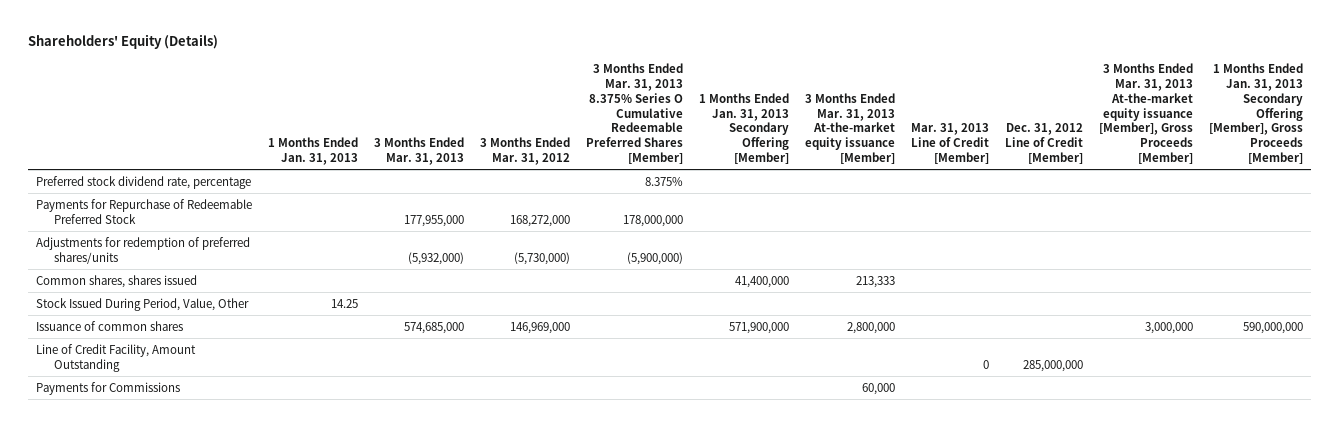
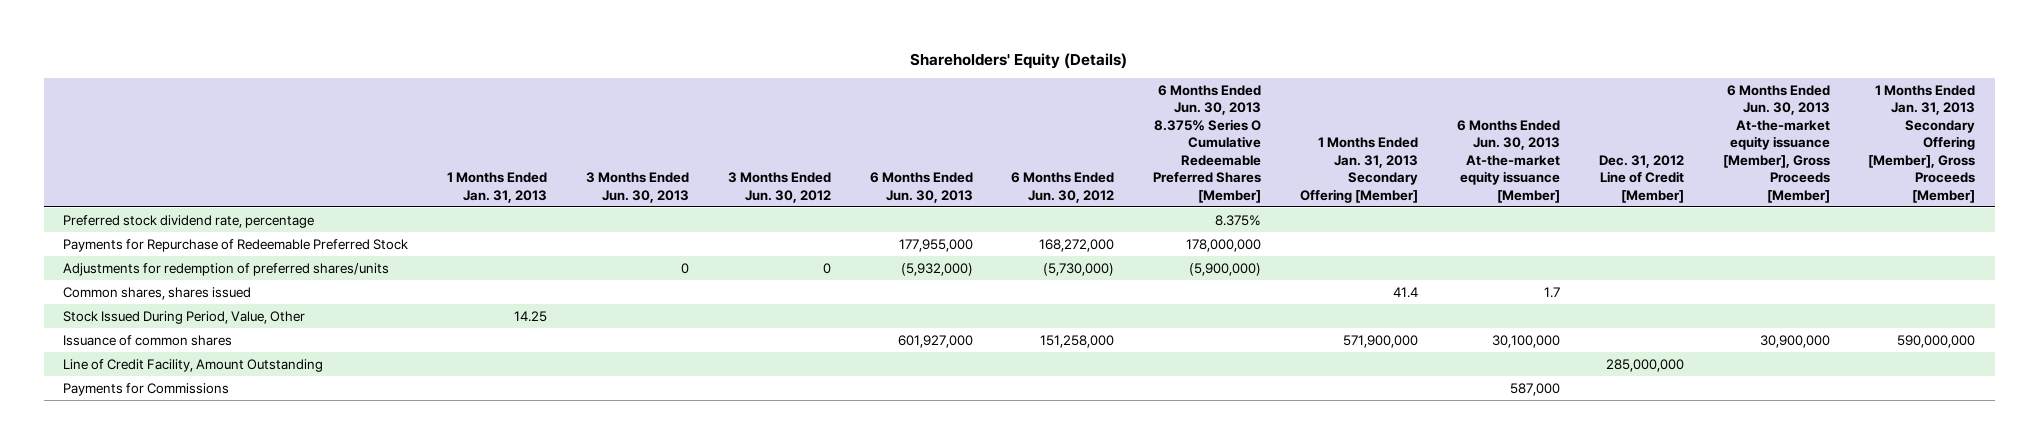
- | 1 Months Ended Jan. 31, 2013 | 3 Months Ended Mar. 31, 2013 | 3 Months Ended Mar. 31, 2012 | 3 Months Ended Mar. 31, 2013 8.375% Series O Cumulative Redeemable Preferred Shares [Member] | 1 Months Ended Jan. 31, 2013 Secondary Offering [Member] | 3 Months Ended Mar. 31, 2013 At-the-market equity issuance [Member] | Mar. 31, 2013 Line of Credit [Member] | Dec. 31, 2012 Line of Credit [Member] | 3 Months Ended Mar. 31, 2013 At-the-market equity issuance [Member], Gross Proceeds [Member] | 1 Months Ended Jan. 31, 2013 Secondary Offering [Member], Gross Proceeds [Member]
+ | 1 Months Ended Jan. 31, 2013 | 3 Months Ended Jun. 30, 2013 | 3 Months Ended Jun. 30, 2012 | 6 Months Ended Jun. 30, 2013 | 6 Months Ended Jun. 30, 2012 | 6 Months Ended Jun. 30, 2013 8.375% Series O Cumulative Redeemable Preferred Shares [Member] | 1 Months Ended Jan. 31, 2013 Secondary Offering [Member] | 6 Months Ended Jun. 30, 2013 At-the-market equity issuance [Member] | Dec. 31, 2012 Line of Credit [Member] | 6 Months Ended Jun. 30, 2013 At-the-market equity issuance [Member], Gross Proceeds [Member] | 1 Months Ended Jan. 31, 2013 Secondary Offering [Member], Gross Proceeds [Member]
- Common shares, shares issued | | | | | 41,400,000 | 213,333 | | | |
+ Common shares, shares issued | | | | | | | 41.4 | 1.7 | | |

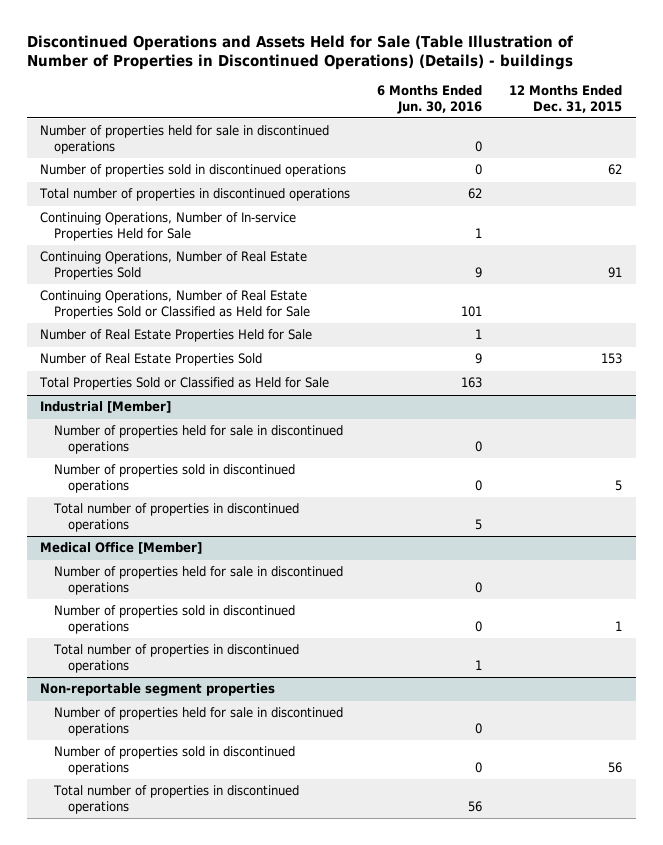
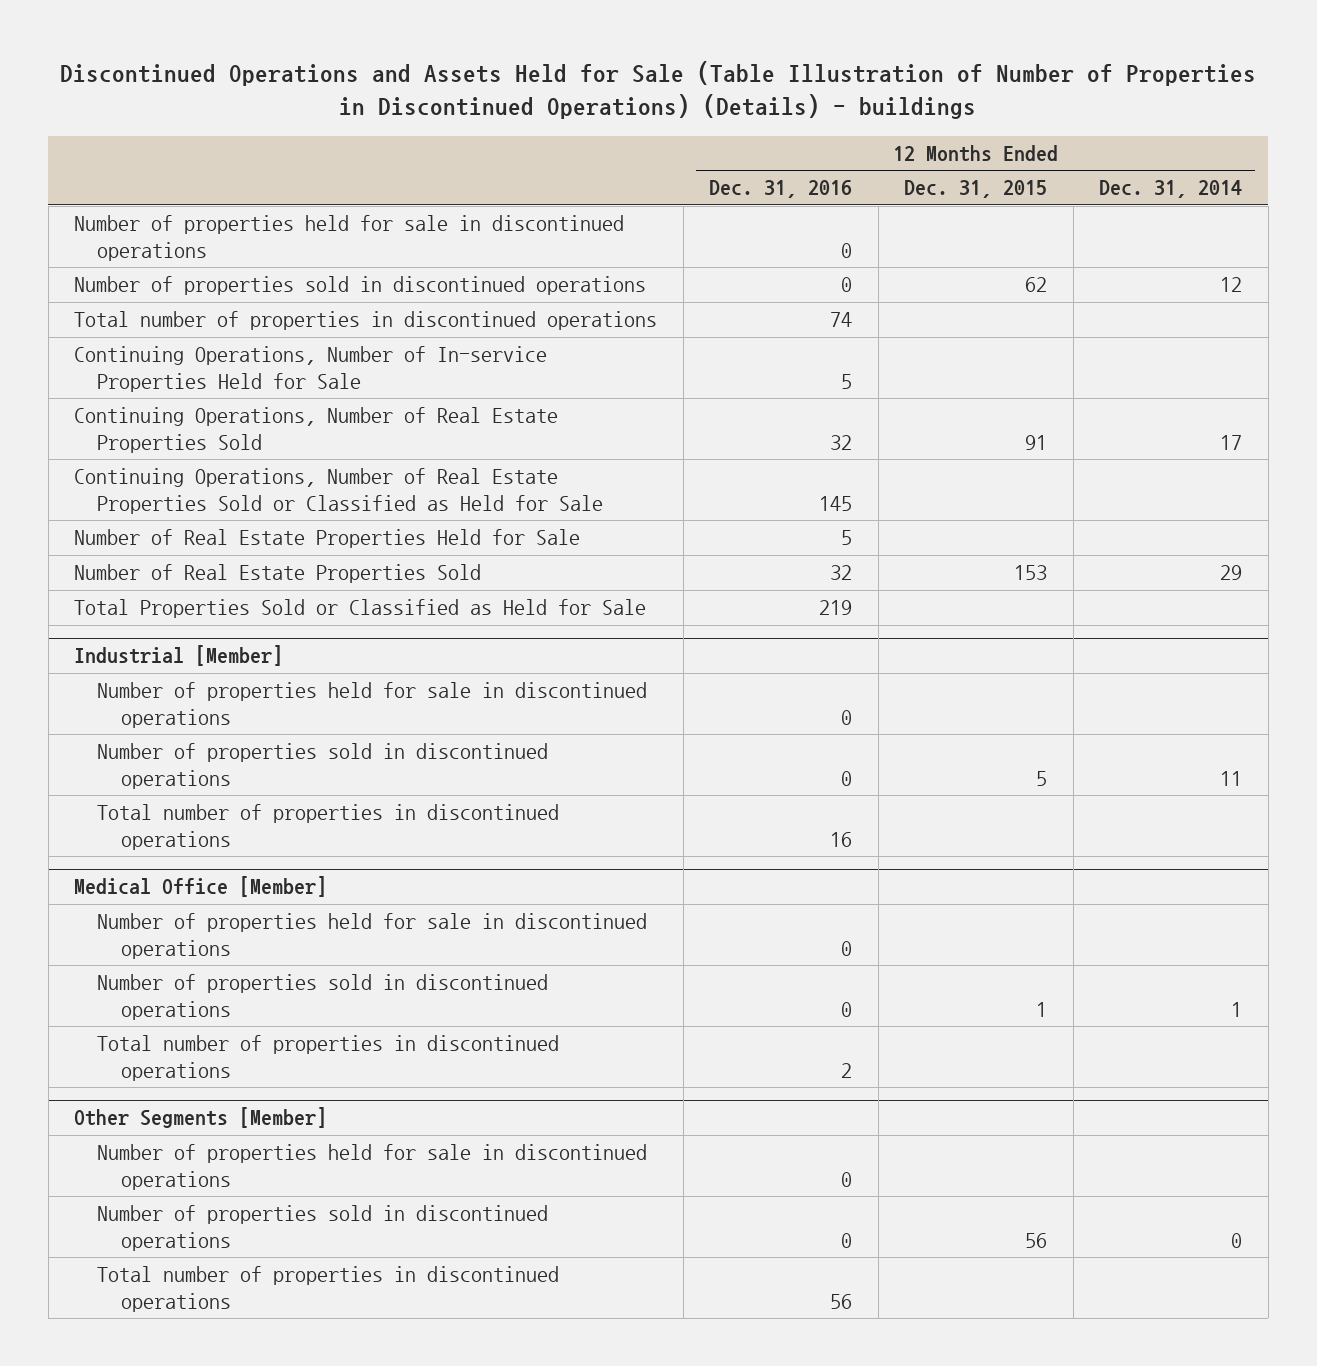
- | 6 Months Ended Jun. 30, 2016 | 12 Months Ended Dec. 31, 2015
+ | 12 Months Ended Dec. 31, 2016 | 12 Months Ended Dec. 31, 2015 | 12 Months Ended Dec. 31, 2014
- Non-reportable segment properties
+ Other Segments [Member]

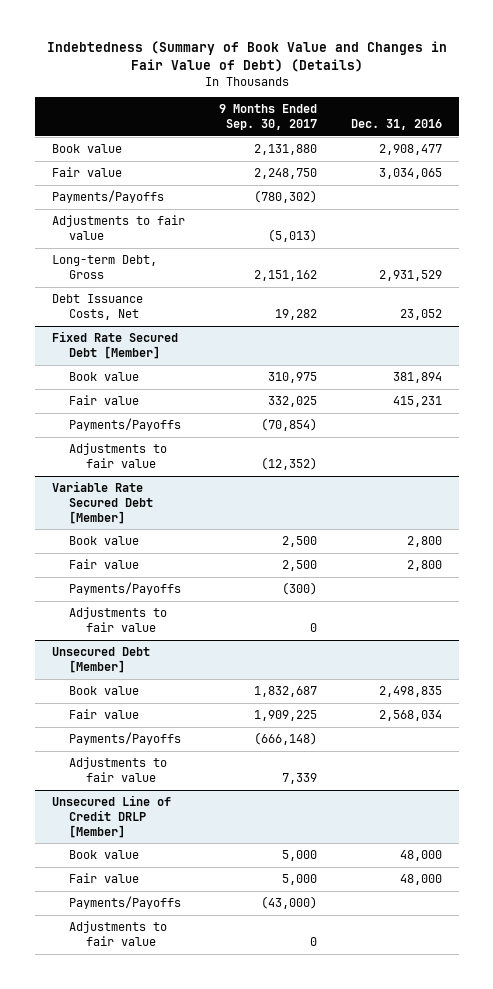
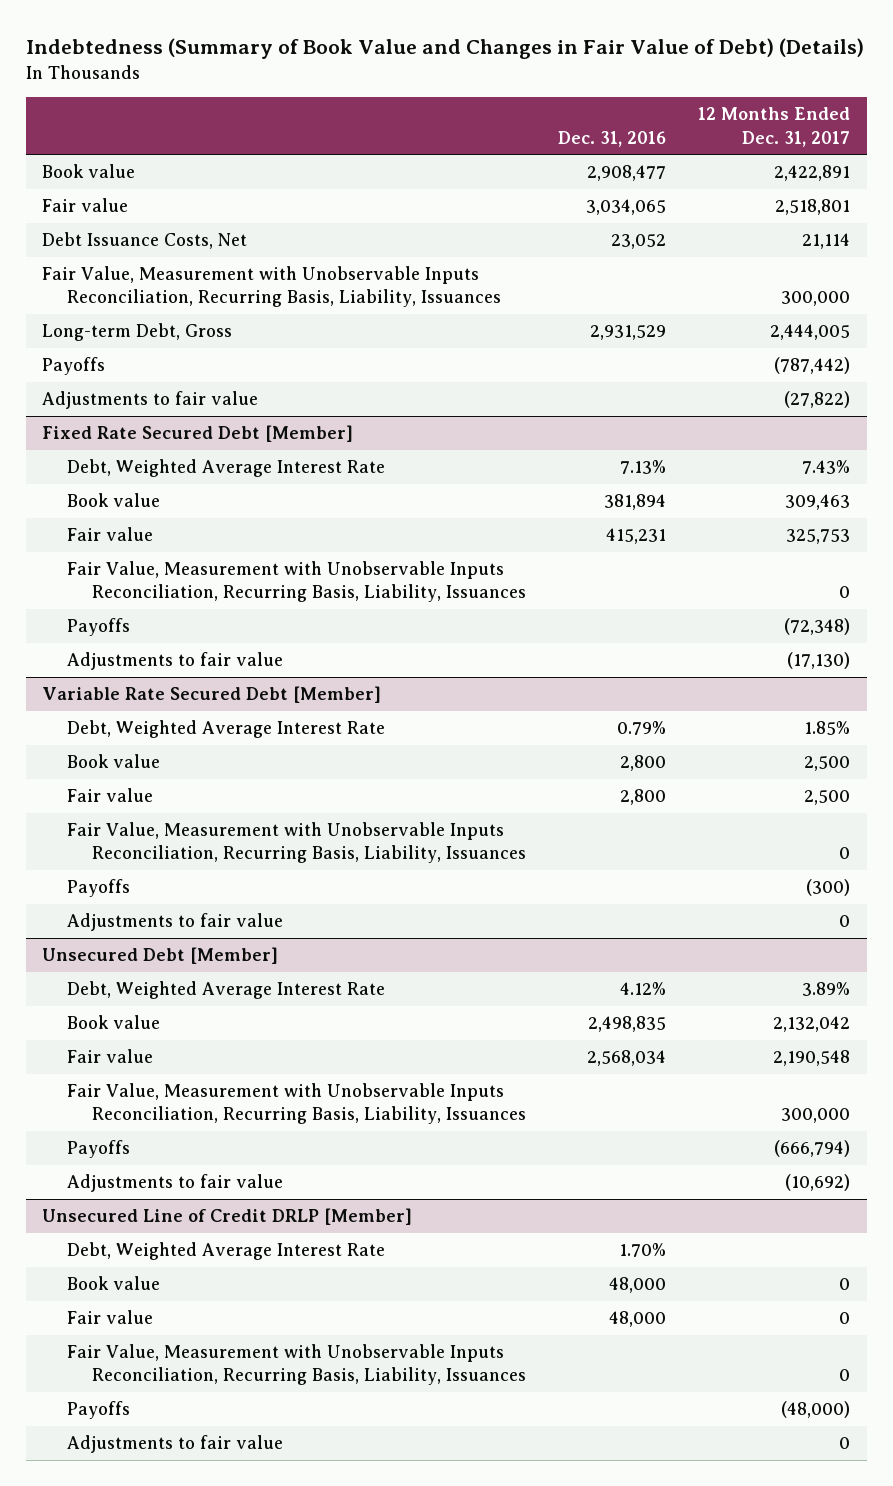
- | 9 Months Ended Sep. 30, 2017 | Dec. 31, 2016
+ | Dec. 31, 2016 | 12 Months Ended Dec. 31, 2017
- Payments/Payoffs | (780,302) |
+ Fair Value, Measurement with Unobservable Inputs Reconciliation, Recurring Basis, Liability, Issuances | | 300,000
moved down: Long-term Debt, Gross | 2,931,529 | 2,444,005
+ Payoffs | | (787,442)
moved down: Adjustments to fair value | | (27,822)
@ Fixed Rate Secured Debt [Member]
+ Debt, Weighted Average Interest Rate | 7.13% | 7.43%
- Payments/Payoffs | (70,854) |
+ Fair Value, Measurement with Unobservable Inputs Reconciliation, Recurring Basis, Liability, Issuances | | 0
+ Payoffs | | (72,348)
@ Variable Rate Secured Debt [Member]
+ Debt, Weighted Average Interest Rate | 0.79% | 1.85%
- Payments/Payoffs | (300) |
+ Fair Value, Measurement with Unobservable Inputs Reconciliation, Recurring Basis, Liability, Issuances | | 0
+ Payoffs | | (300)
@ Unsecured Debt [Member]
+ Debt, Weighted Average Interest Rate | 4.12% | 3.89%
- Payments/Payoffs | (666,148) |
+ Fair Value, Measurement with Unobservable Inputs Reconciliation, Recurring Basis, Liability, Issuances | | 300,000
+ Payoffs | | (666,794)
@ Unsecured Line of Credit DRLP [Member]
+ Debt, Weighted Average Interest Rate | 1.70% |
- Payments/Payoffs | (43,000) |
+ Fair Value, Measurement with Unobservable Inputs Reconciliation, Recurring Basis, Liability, Issuances | | 0
+ Payoffs | | (48,000)

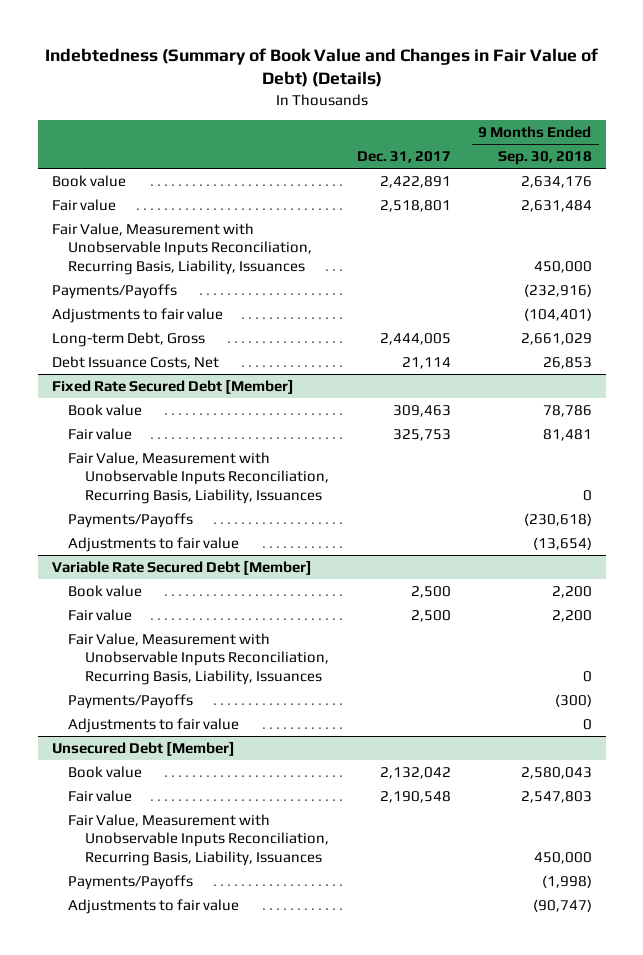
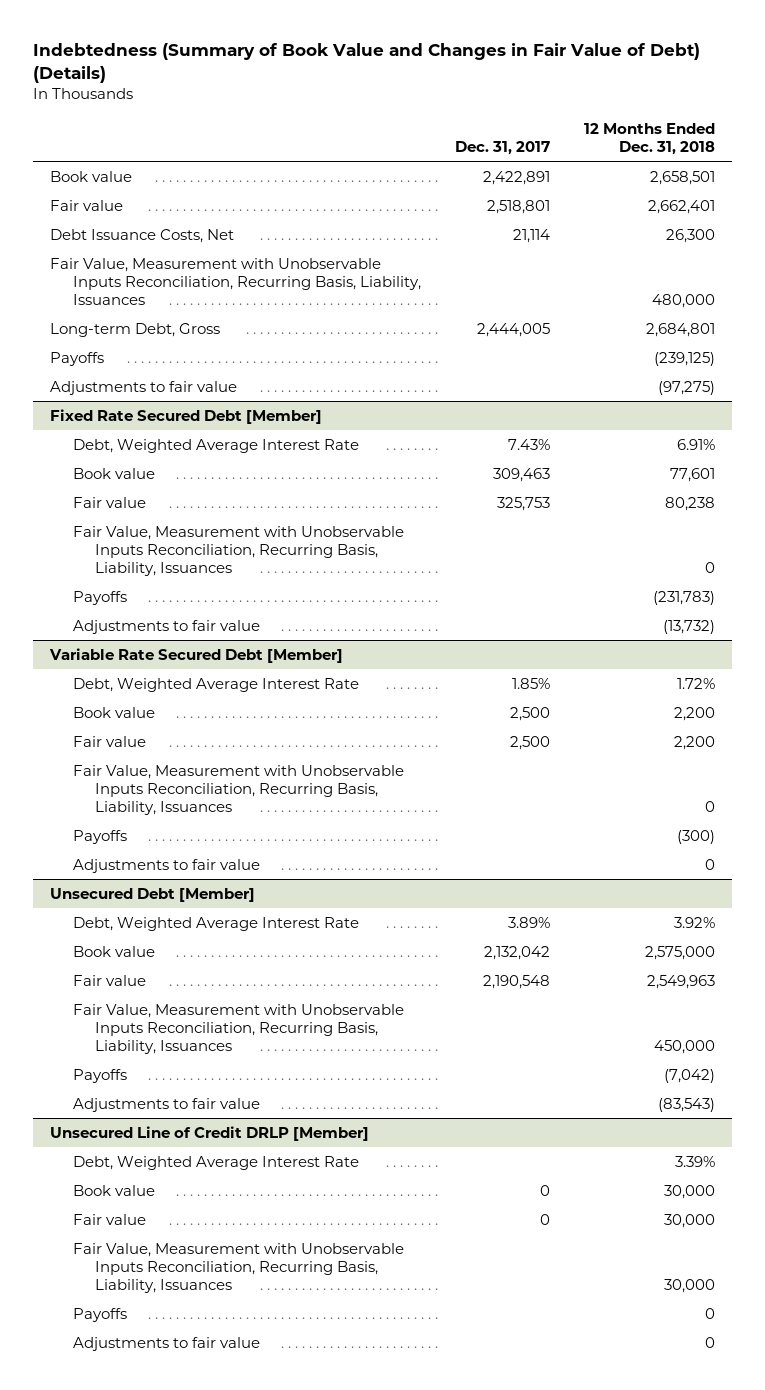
- | Dec. 31, 2017 | 9 Months Ended Sep. 30, 2018
+ | Dec. 31, 2017 | 12 Months Ended Dec. 31, 2018
moved up: Debt Issuance Costs, Net | 21,114 | 26,300
- Payments/Payoffs | | (232,916)
+ Payoffs | | (239,125)
moved down: Adjustments to fair value | | (97,275)
@ Fixed Rate Secured Debt [Member]
+ Debt, Weighted Average Interest Rate | 7.43% | 6.91%
- Payments/Payoffs | | (230,618)
+ Payoffs | | (231,783)
@ Variable Rate Secured Debt [Member]
+ Debt, Weighted Average Interest Rate | 1.85% | 1.72%
- Payments/Payoffs | | (300)
+ Payoffs | | (300)
@ Unsecured Debt [Member]
+ Debt, Weighted Average Interest Rate | 3.89% | 3.92%
- Payments/Payoffs | | (1,998)
+ Payoffs | | (7,042)
+ Unsecured Line of Credit DRLP [Member]
+ Debt, Weighted Average Interest Rate | | 3.39%
+ Book value | 0 | 30,000
+ Fair value | 0 | 30,000
+ Fair Value, Measurement with Unobservable Inputs Reconciliation, Recurring Basis, Liability, Issuances | | 30,000
+ Payoffs | | 0
+ Adjustments to fair value | | 0

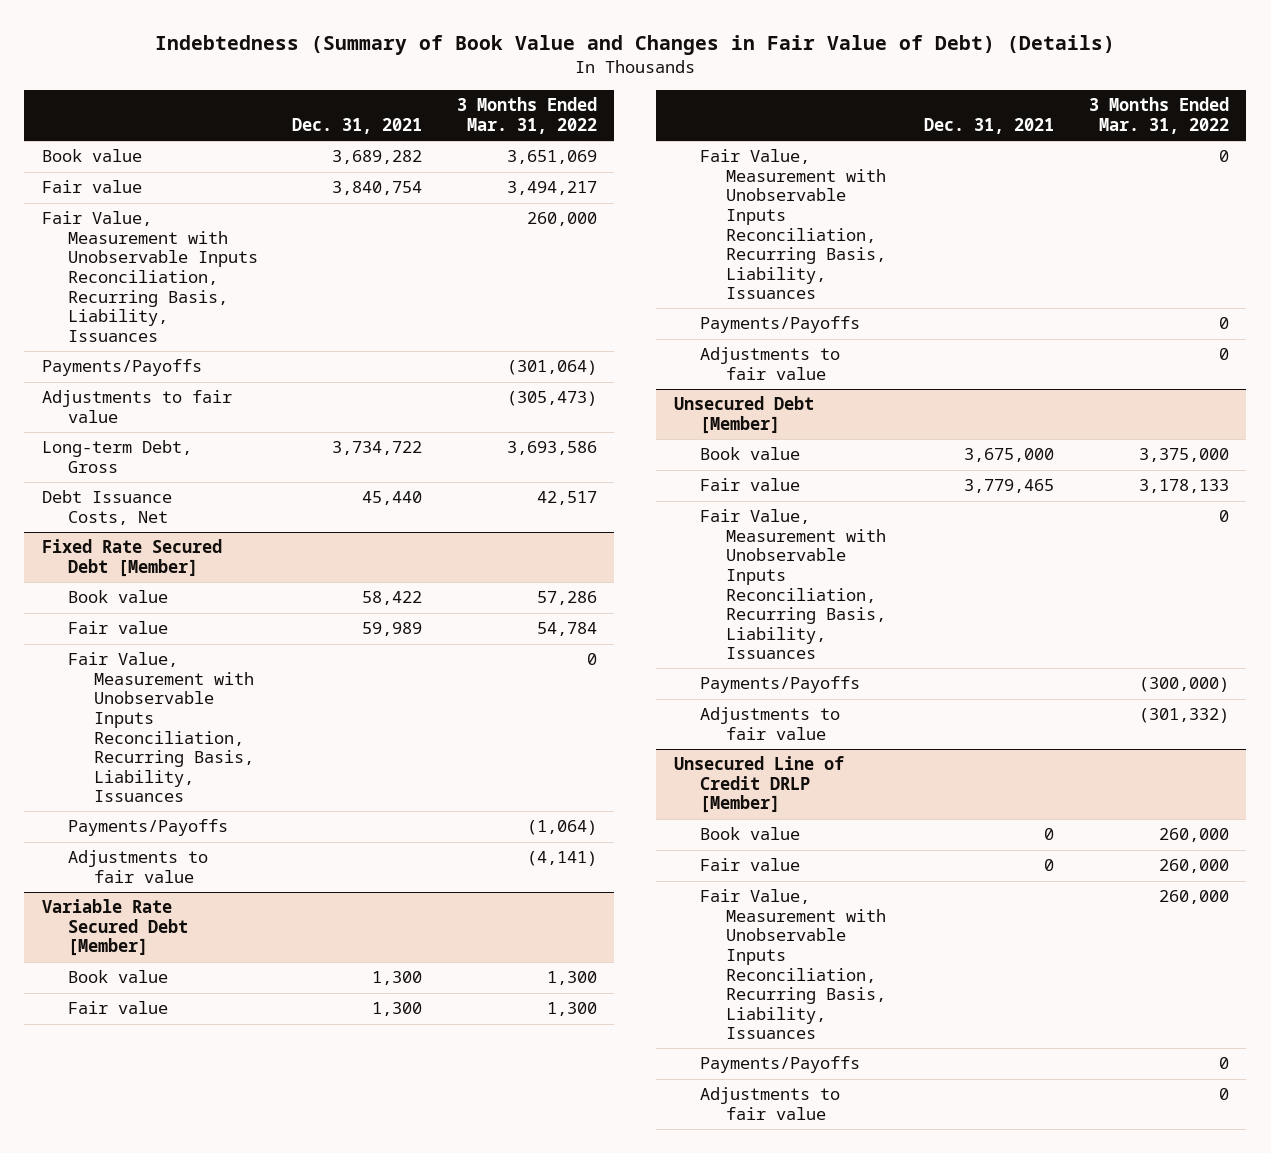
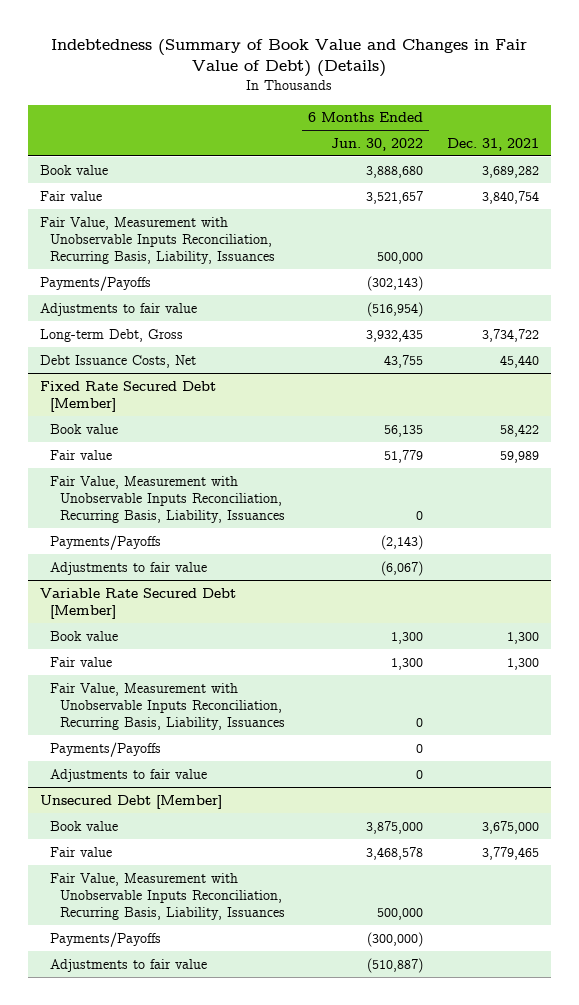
- | Dec. 31, 2021 | 3 Months Ended Mar. 31, 2022
+ | 6 Months Ended Jun. 30, 2022 | Dec. 31, 2021
- Unsecured Line of Credit DRLP [Member]
- Book value | 0 | 260,000
- Fair value | 0 | 260,000
- Fair Value, Measurement with Unobservable Inputs Reconciliation, Recurring Basis, Liability, Issuances | | 260,000
- Payments/Payoffs | | 0
- Adjustments to fair value | | 0

